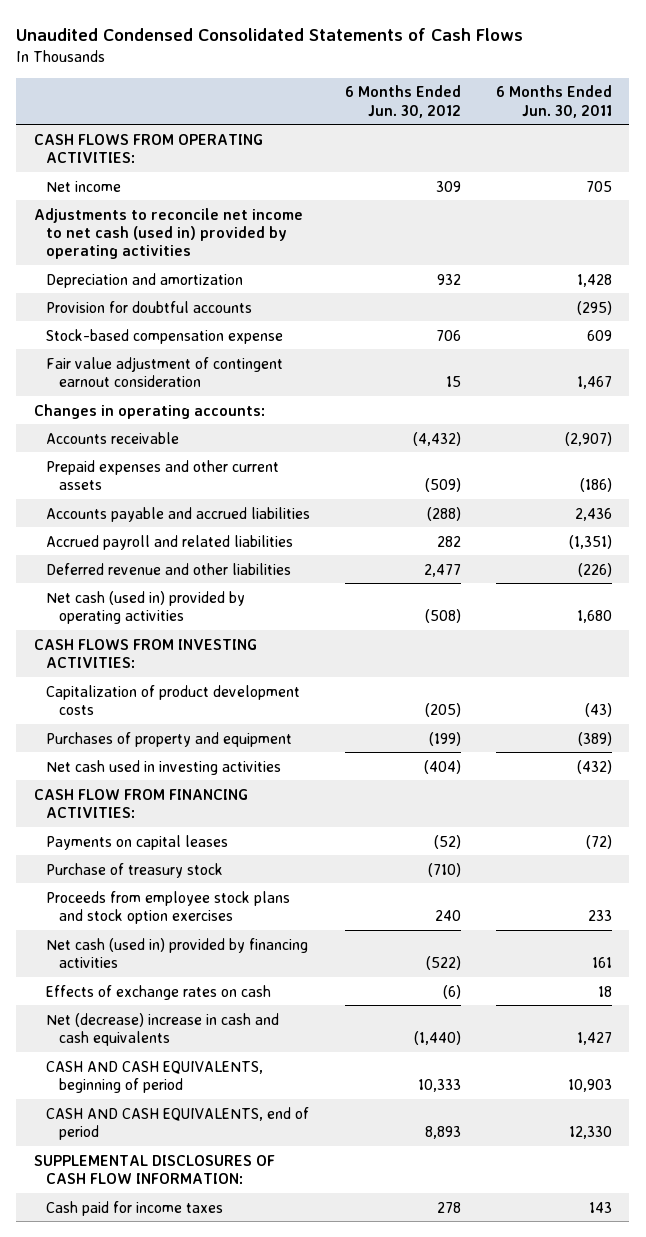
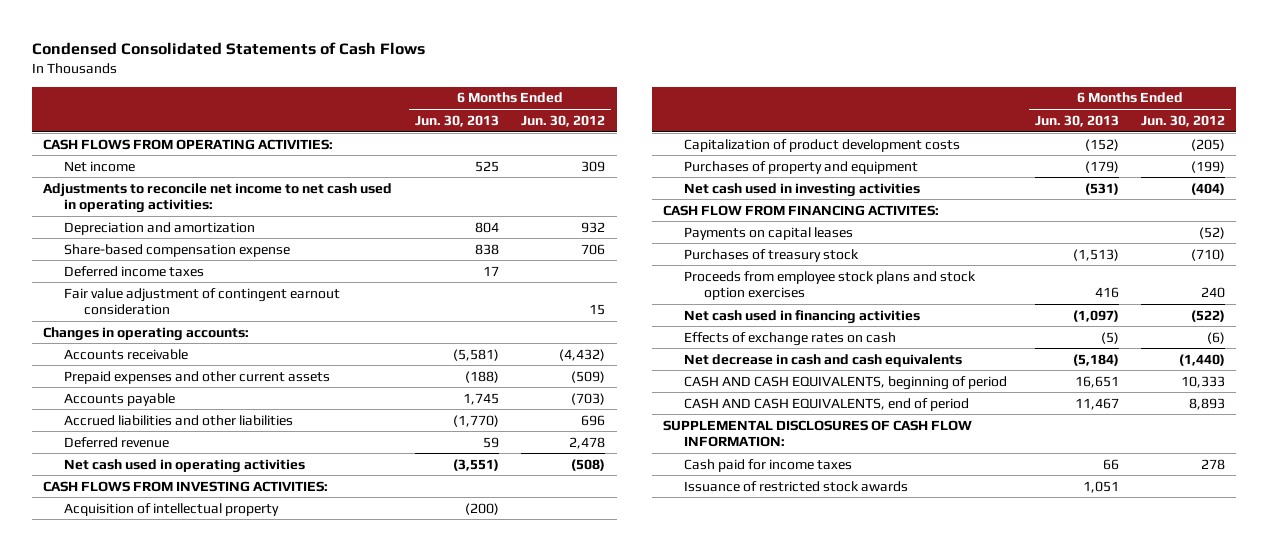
- Unaudited Condensed Consolidated Statements of Cash Flows
+ Condensed Consolidated Statements of Cash Flows
- | 6 Months Ended Jun. 30, 2012 | 6 Months Ended Jun. 30, 2011
+ | 6 Months Ended Jun. 30, 2013 | 6 Months Ended Jun. 30, 2012
- Adjustments to reconcile net income to net cash (used in) provided by operating activities
+ Adjustments to reconcile net income to net cash used in operating activities:
- Provision for doubtful accounts | | (295)
- Stock-based compensation expense | 706 | 609
+ Share-based compensation expense | 838 | 706
+ Deferred income taxes | 17 |
- Accounts payable and accrued liabilities | (288) | 2,436
- Accrued payroll and related liabilities | 282 | (1,351)
- Deferred revenue and other liabilities | 2,477 | (226)
- Net cash (used in) provided by operating activities | (508) | 1,680
+ Accounts payable | 1,745 | (703)
+ Accrued liabilities and other liabilities | (1,770) | 696
+ Deferred revenue | 59 | 2,478
+ Net cash used in operating activities | (3,551) | (508)
+ Acquisition of intellectual property | (200) |
- CASH FLOW FROM FINANCING ACTIVITIES:
+ CASH FLOW FROM FINANCING ACTIVITES:
- Purchase of treasury stock | (710) |
+ Purchases of treasury stock | (1,513) | (710)
- Net cash (used in) provided by financing activities | (522) | 161
+ Net cash used in financing activities | (1,097) | (522)
- Net (decrease) increase in cash and cash equivalents | (1,440) | 1,427
+ Net decrease in cash and cash equivalents | (5,184) | (1,440)
+ Issuance of restricted stock awards | 1,051 |

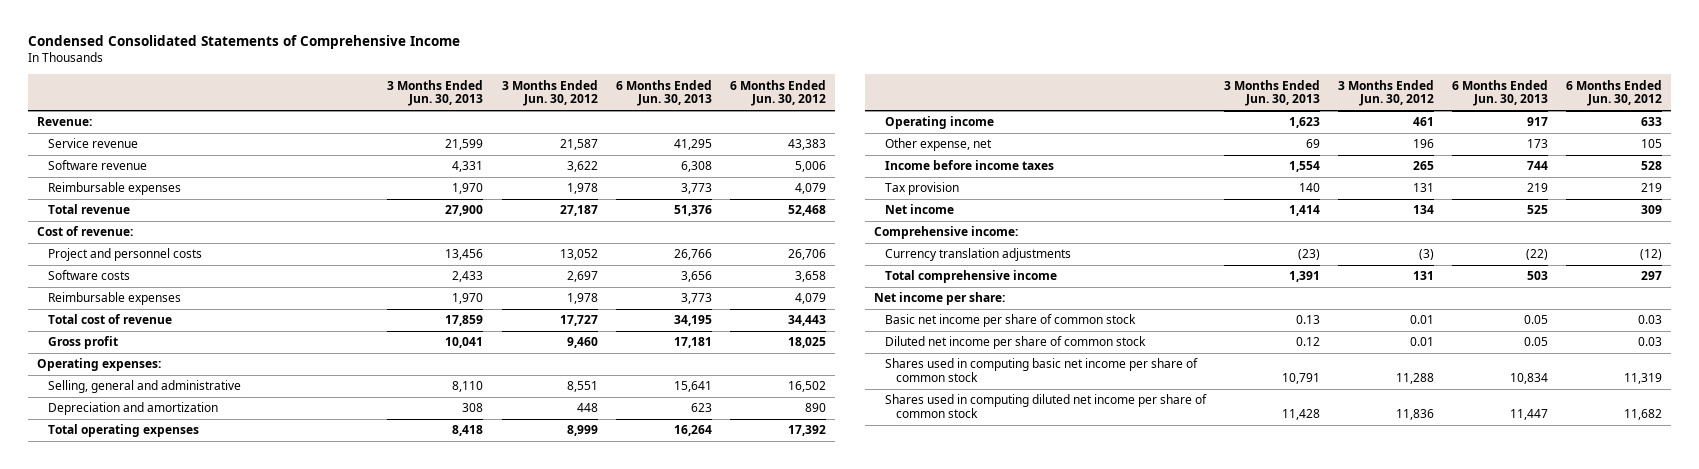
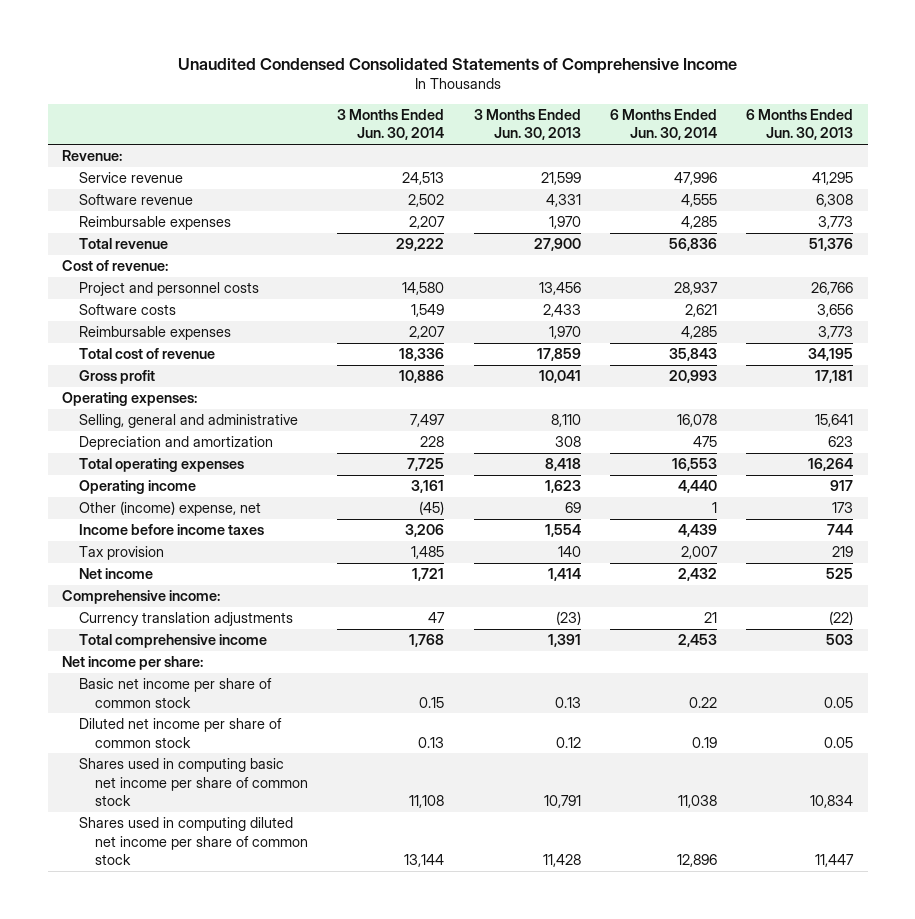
- Condensed Consolidated Statements of Comprehensive Income
+ Unaudited Condensed Consolidated Statements of Comprehensive Income
- | 3 Months Ended Jun. 30, 2013 | 3 Months Ended Jun. 30, 2012 | 6 Months Ended Jun. 30, 2013 | 6 Months Ended Jun. 30, 2012
+ | 3 Months Ended Jun. 30, 2014 | 3 Months Ended Jun. 30, 2013 | 6 Months Ended Jun. 30, 2014 | 6 Months Ended Jun. 30, 2013
- Other expense, net | 69 | 196 | 173 | 105
+ Other (income) expense, net | (45) | 69 | 1 | 173

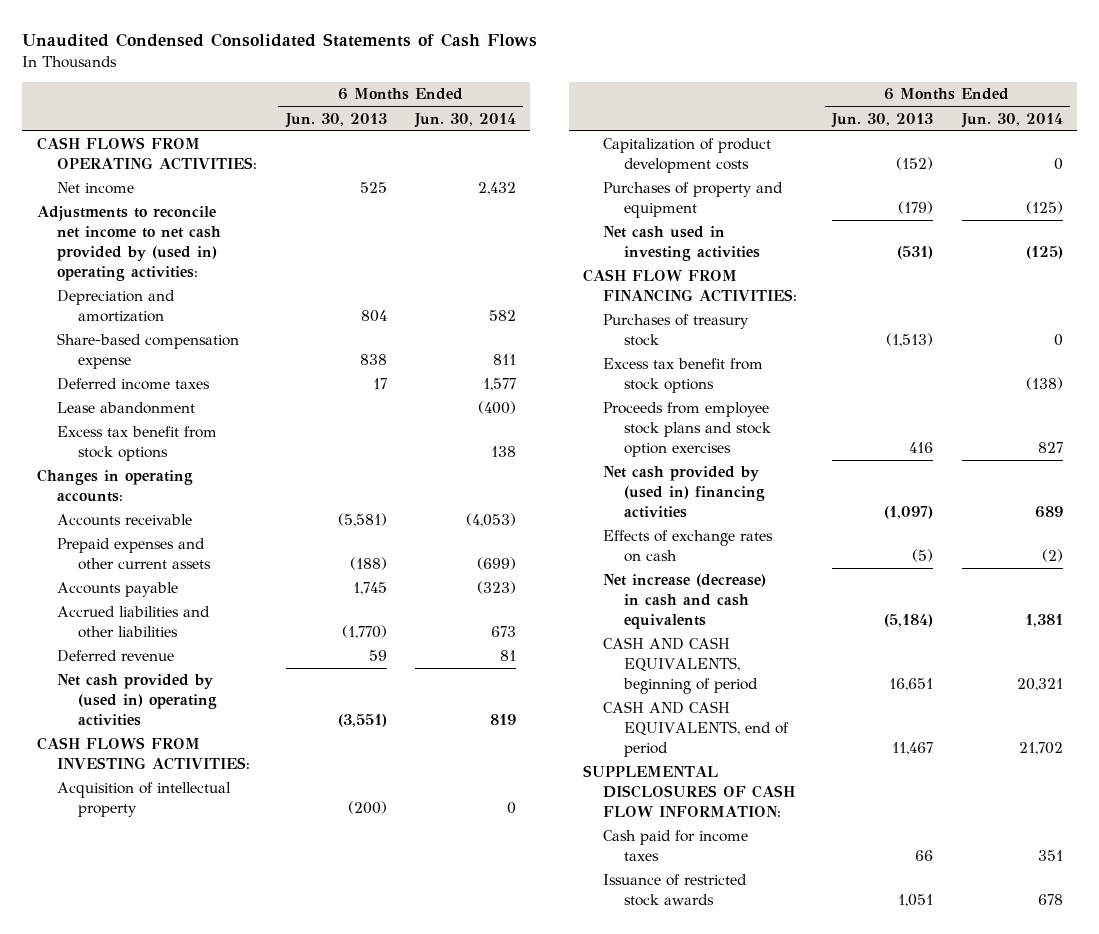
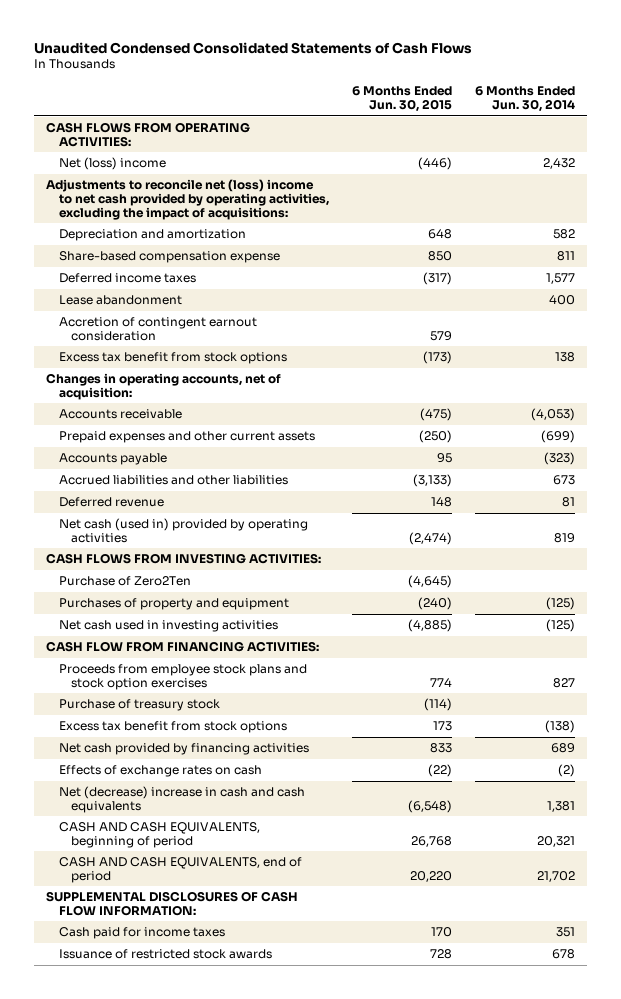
- | 6 Months Ended Jun. 30, 2013 | 6 Months Ended Jun. 30, 2014
+ | 6 Months Ended Jun. 30, 2015 | 6 Months Ended Jun. 30, 2014
- Net income | 525 | 2,432
- Adjustments to reconcile net income to net cash provided by (used in) operating activities:
+ Net (loss) income | (446) | 2,432
+ Adjustments to reconcile net (loss) income to net cash provided by operating activities, excluding the impact of acquisitions:
- Lease abandonment | | (400)
+ Lease abandonment | | 400
+ Accretion of contingent earnout consideration | 579 |
- Changes in operating accounts:
+ Changes in operating accounts, net of acquisition:
- Net cash provided by (used in) operating activities | (3,551) | 819
+ Net cash (used in) provided by operating activities | (2,474) | 819
- Acquisition of intellectual property | (200) | 0
- Capitalization of product development costs | (152) | 0
+ Purchase of Zero2Ten | (4,645) |
- Purchases of treasury stock | (1,513) | 0
- Net cash provided by (used in) financing activities | (1,097) | 689
+ Purchase of treasury stock | (114) |
moved down: Excess tax benefit from stock options | 173 | (138)
+ Net cash provided by financing activities | 833 | 689
- Net increase (decrease) in cash and cash equivalents | (5,184) | 1,381
+ Net (decrease) increase in cash and cash equivalents | (6,548) | 1,381

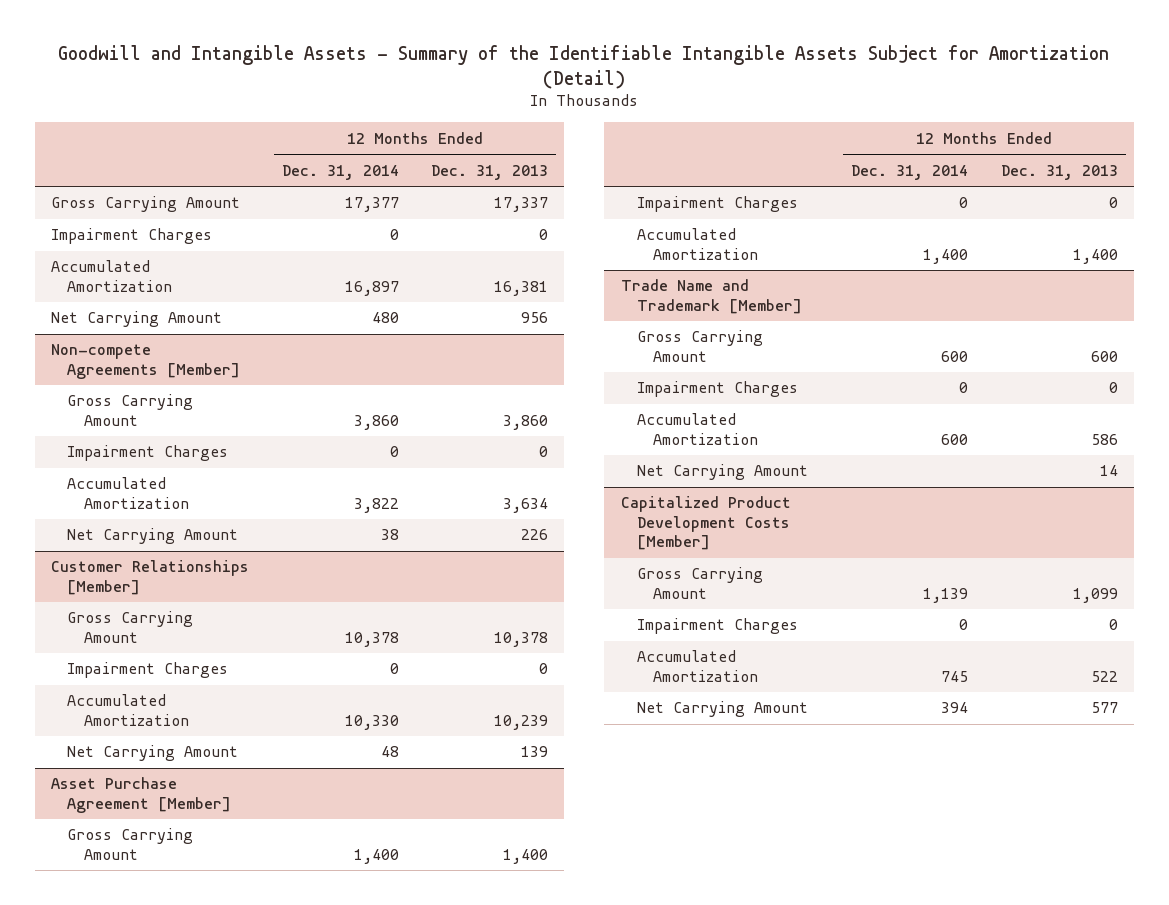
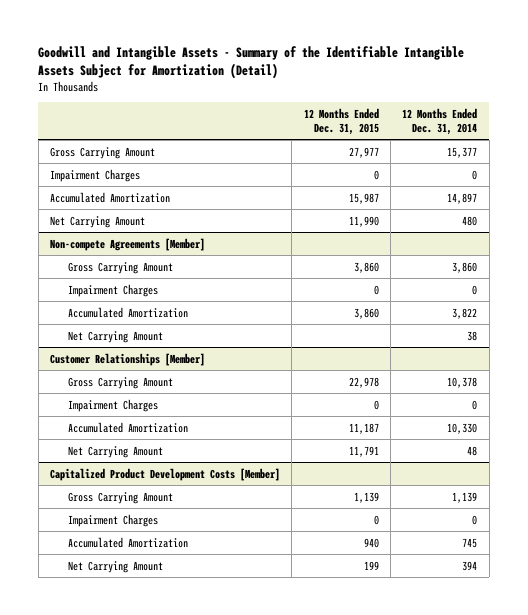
- | 12 Months Ended Dec. 31, 2014 | 12 Months Ended Dec. 31, 2013
+ | 12 Months Ended Dec. 31, 2015 | 12 Months Ended Dec. 31, 2014
- Gross Carrying Amount | 17,377 | 17,337
+ Gross Carrying Amount | 27,977 | 15,377
- Accumulated Amortization | 16,897 | 16,381
+ Accumulated Amortization | 15,987 | 14,897
- Asset Purchase Agreement [Member]
- Gross Carrying Amount | 1,400 | 1,400
- Impairment Charges | 0 | 0
- Accumulated Amortization | 1,400 | 1,400
- Trade Name and Trademark [Member]
- Gross Carrying Amount | 600 | 600
- Impairment Charges | 0 | 0
- Accumulated Amortization | 600 | 586
- Net Carrying Amount | | 14

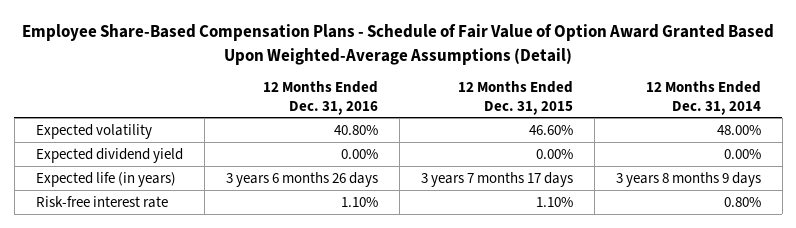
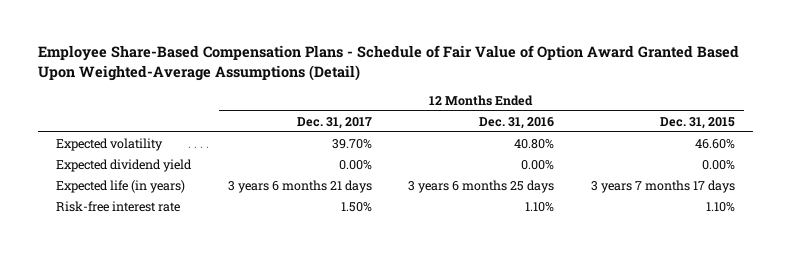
- | 12 Months Ended Dec. 31, 2016 | 12 Months Ended Dec. 31, 2015 | 12 Months Ended Dec. 31, 2014
+ | 12 Months Ended Dec. 31, 2017 | 12 Months Ended Dec. 31, 2016 | 12 Months Ended Dec. 31, 2015
- Expected life (in years) | 3 years 6 months 26 days | 3 years 7 months 17 days | 3 years 8 months 9 days
+ Expected life (in years) | 3 years 6 months 21 days | 3 years 6 months 25 days | 3 years 7 months 17 days

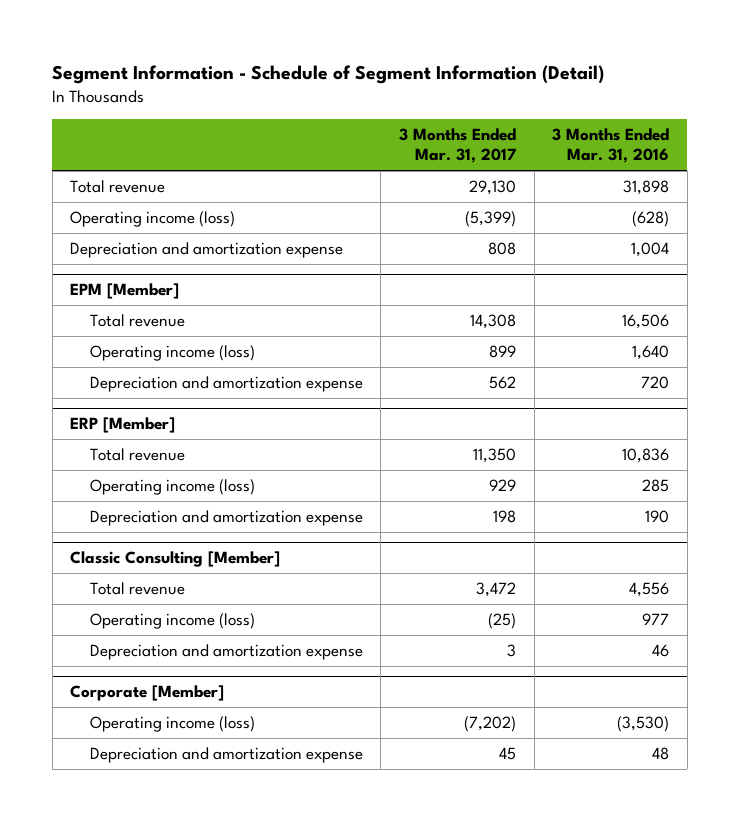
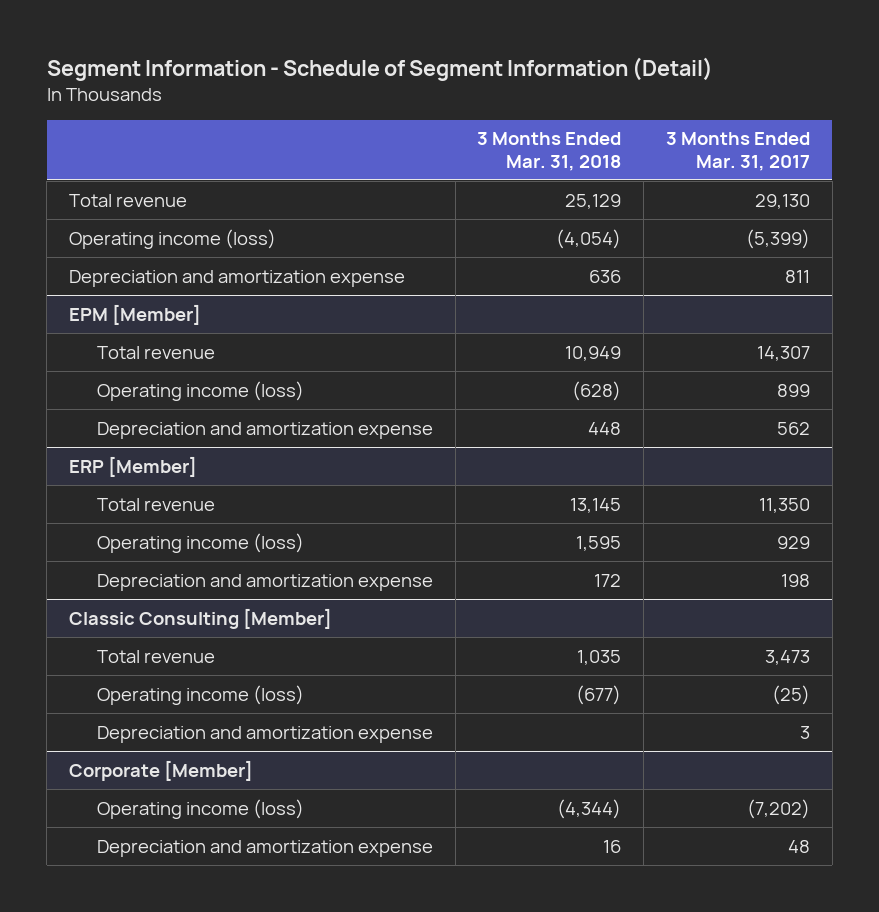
- | 3 Months Ended Mar. 31, 2017 | 3 Months Ended Mar. 31, 2016
+ | 3 Months Ended Mar. 31, 2018 | 3 Months Ended Mar. 31, 2017
- Depreciation and amortization expense | 808 | 1,004
+ Depreciation and amortization expense | 636 | 811
@ EPM [Member]
- Total revenue | 14,308 | 16,506
+ Total revenue | 10,949 | 14,307
@ Classic Consulting [Member]
- Total revenue | 3,472 | 4,556
+ Total revenue | 1,035 | 3,473
@ Corporate [Member]
- Depreciation and amortization expense | 45 | 48
+ Depreciation and amortization expense | 16 | 48

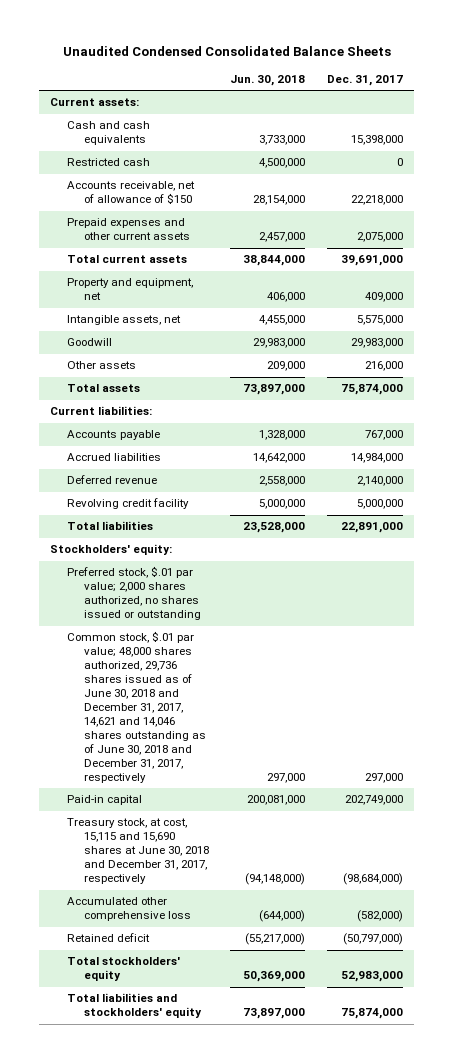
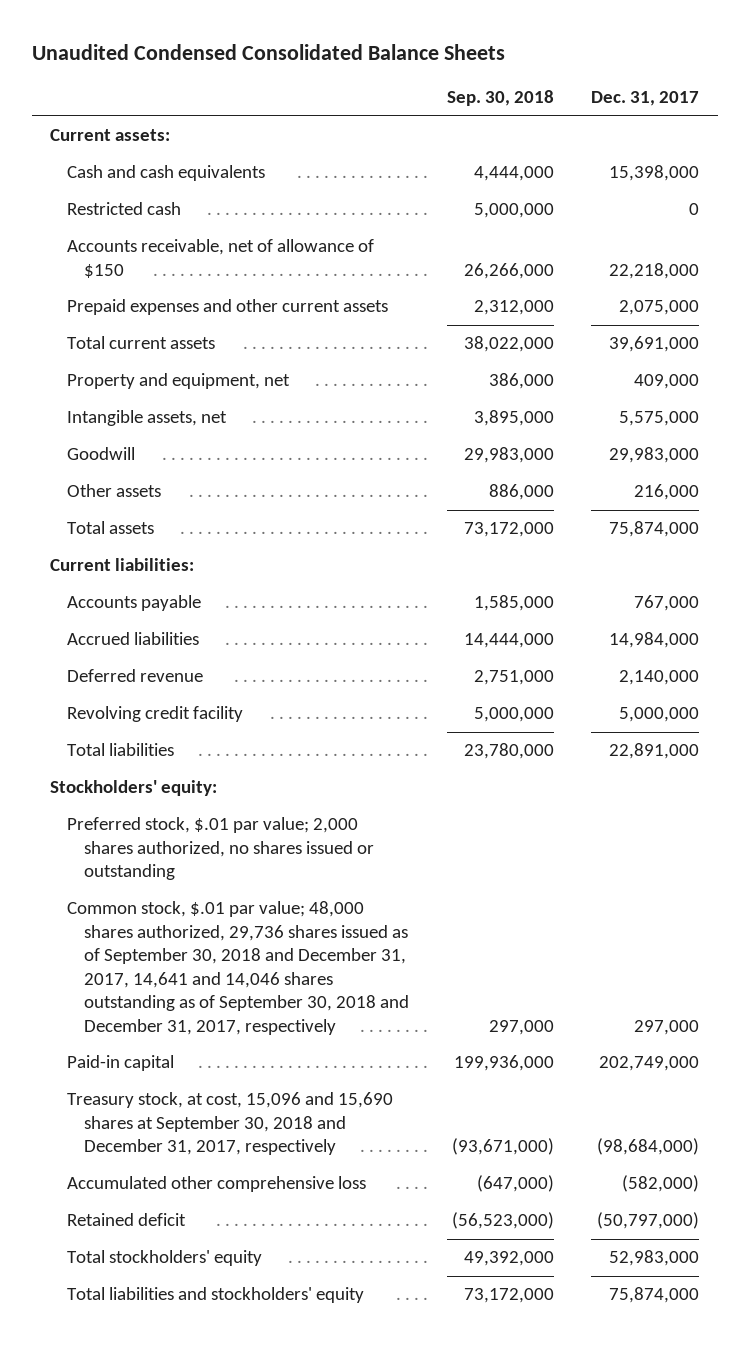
- | Jun. 30, 2018 | Dec. 31, 2017
+ | Sep. 30, 2018 | Dec. 31, 2017
- Common stock, $.01 par value; 48,000 shares authorized, 29,736 shares issued as of June 30, 2018 and December 31, 2017, 14,621 and 14,046 shares outstanding as of June 30, 2018 and December 31, 2017, respectively | 297,000 | 297,000
+ Common stock, $.01 par value; 48,000 shares authorized, 29,736 shares issued as of September 30, 2018 and December 31, 2017, 14,641 and 14,046 shares outstanding as of September 30, 2018 and December 31, 2017, respectively | 297,000 | 297,000
- Treasury stock, at cost, 15,115 and 15,690 shares at June 30, 2018 and December 31, 2017, respectively | (94,148,000) | (98,684,000)
+ Treasury stock, at cost, 15,096 and 15,690 shares at September 30, 2018 and December 31, 2017, respectively | (93,671,000) | (98,684,000)

